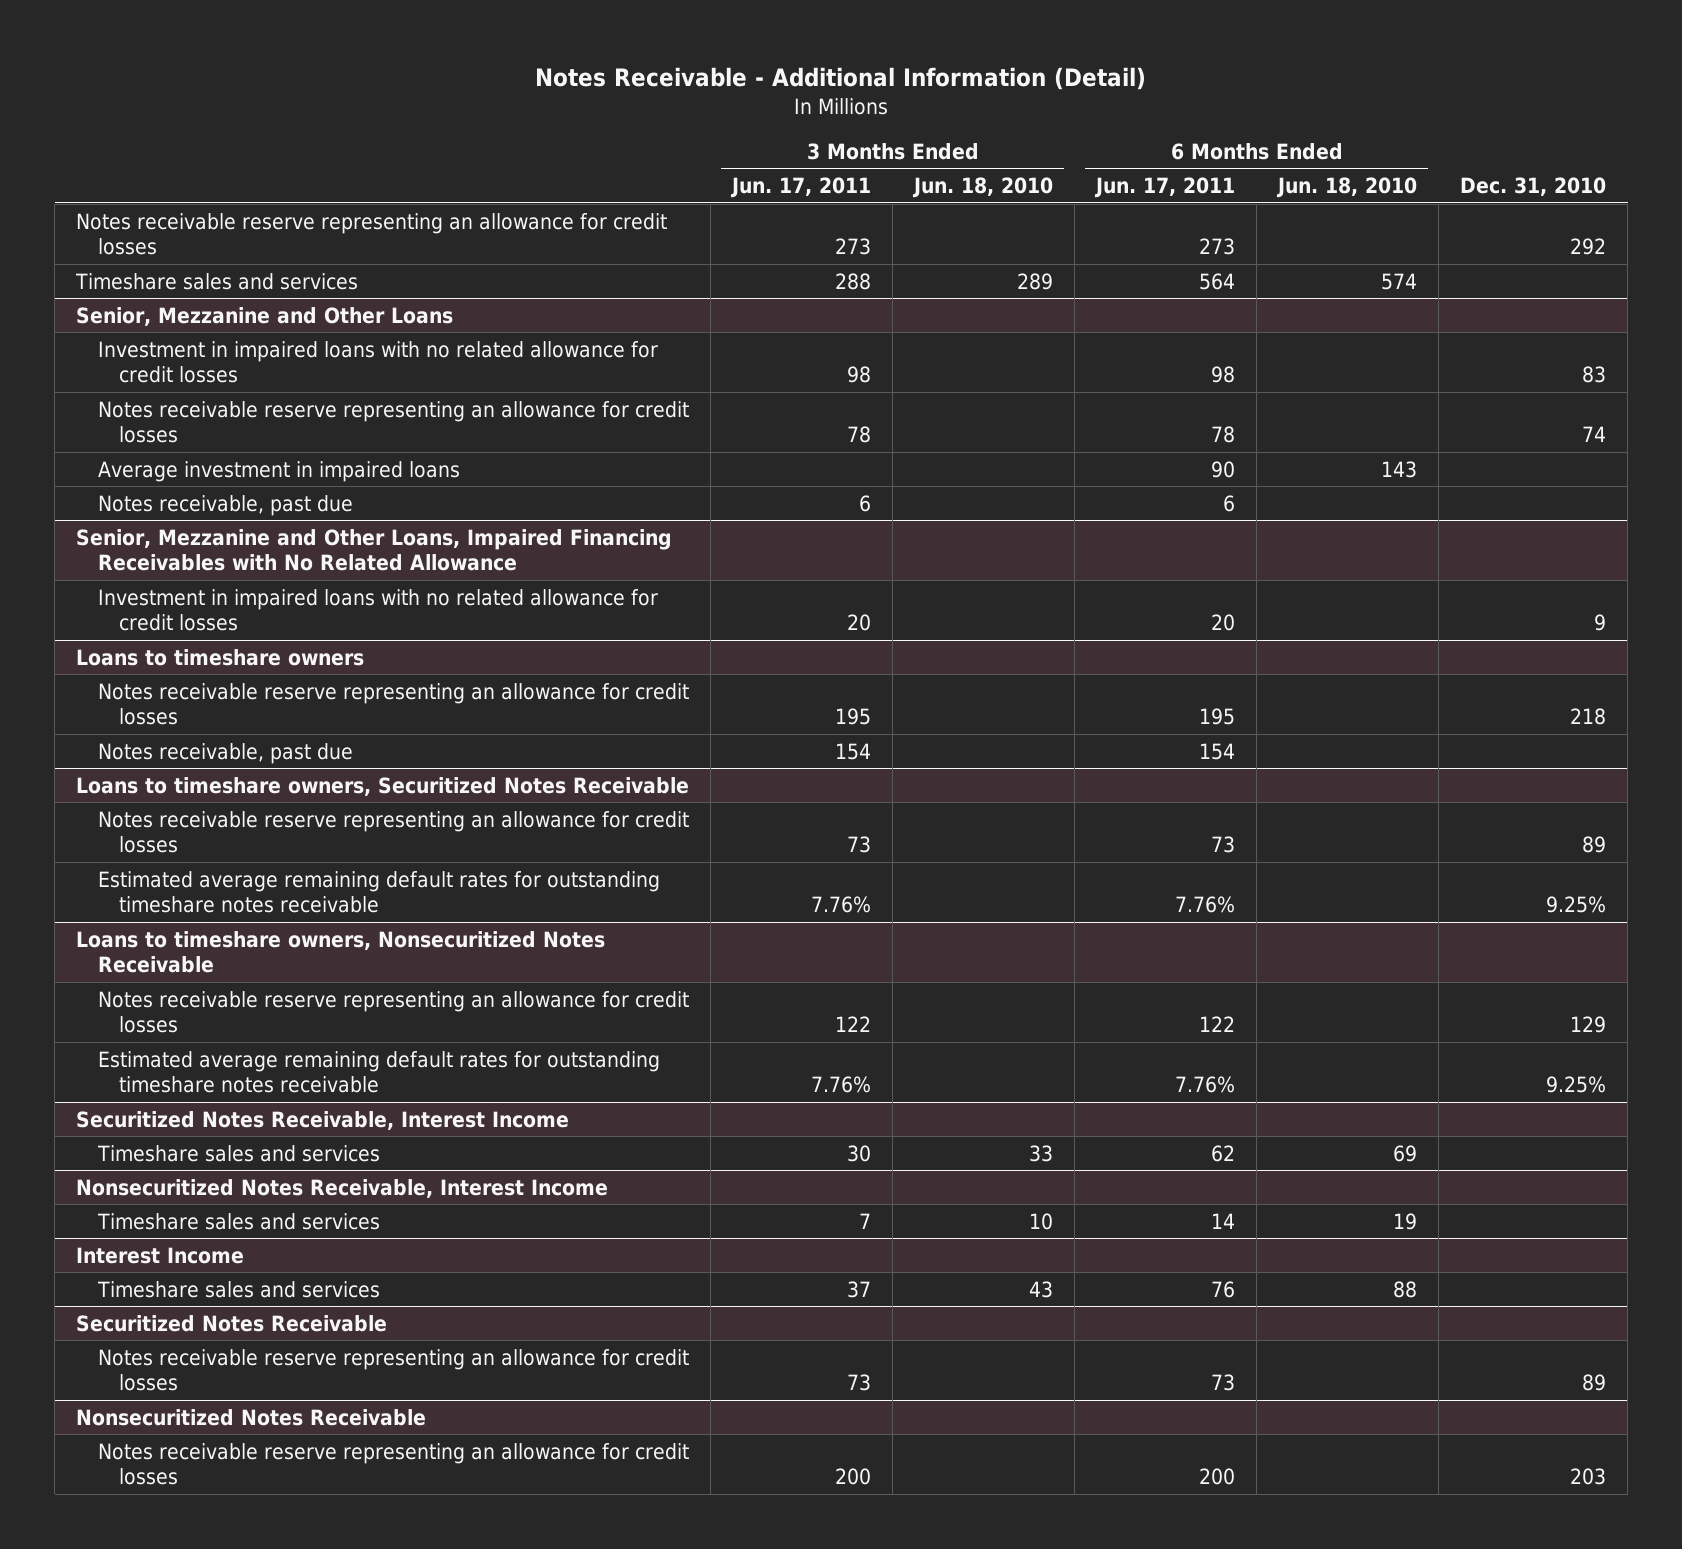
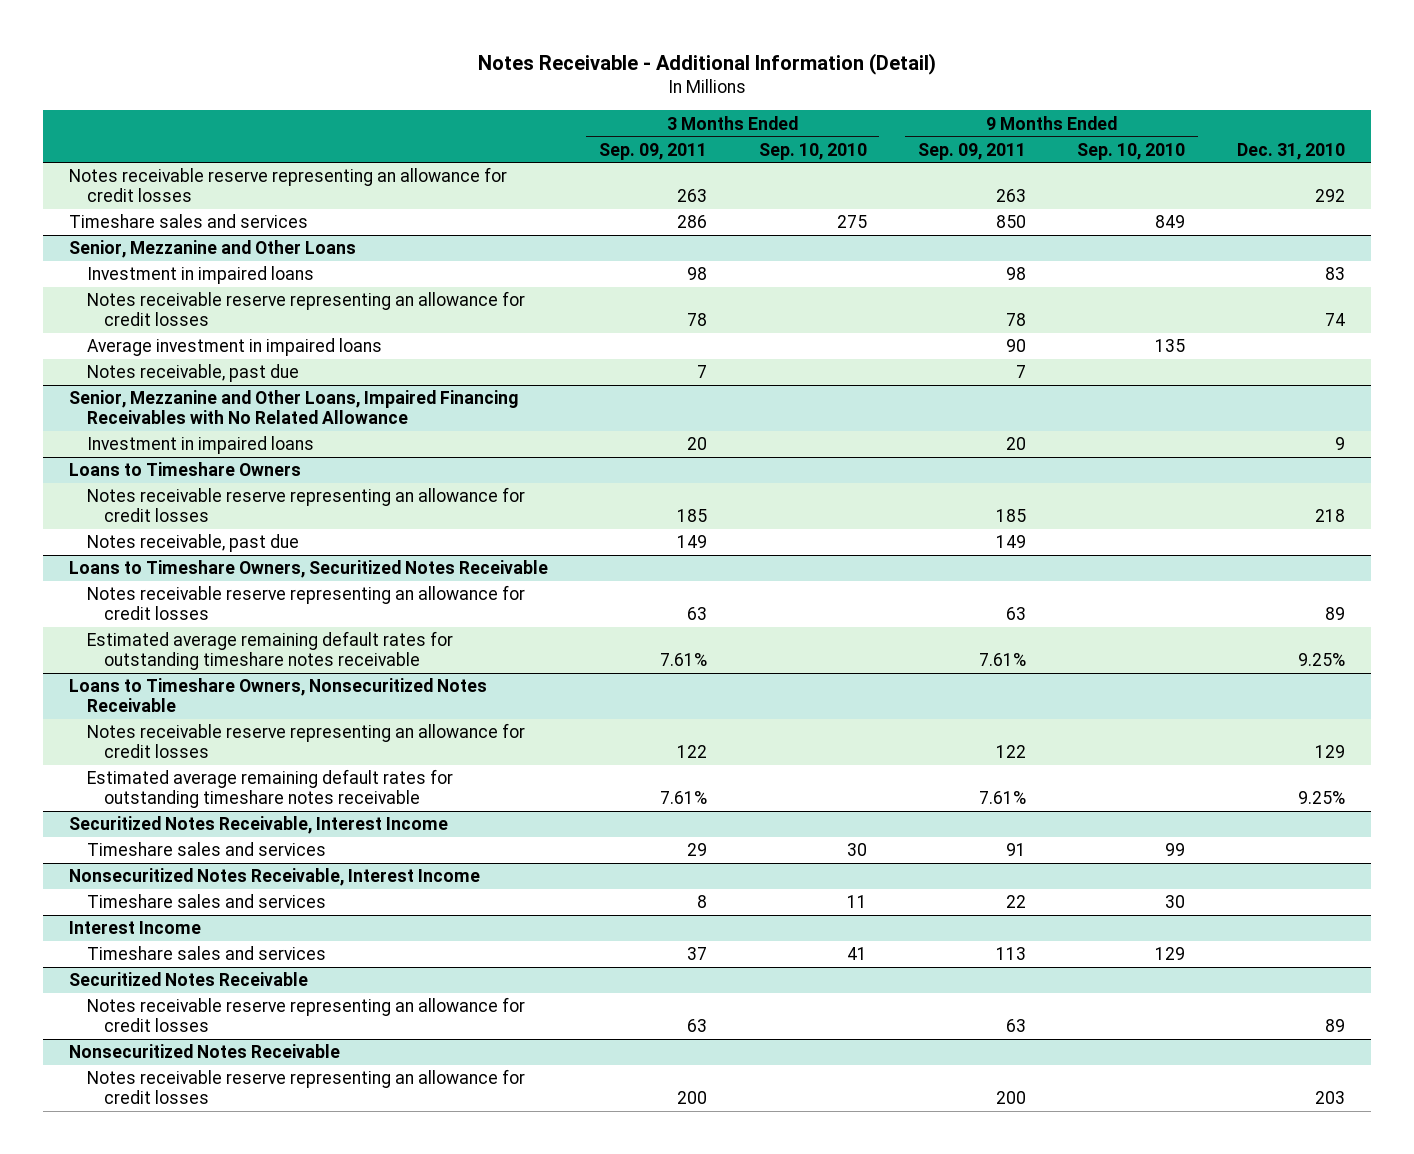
- | 3 Months Ended Jun. 17, 2011 | 3 Months Ended Jun. 18, 2010 | 6 Months Ended Jun. 17, 2011 | 6 Months Ended Jun. 18, 2010 | Dec. 31, 2010
+ | 3 Months Ended Sep. 09, 2011 | 3 Months Ended Sep. 10, 2010 | 9 Months Ended Sep. 09, 2011 | 9 Months Ended Sep. 10, 2010 | Dec. 31, 2010
@ Senior, Mezzanine and Other Loans
- Investment in impaired loans with no related allowance for credit losses | 98 | | 98 | | 83
+ Investment in impaired loans | 98 | | 98 | | 83
@ Senior, Mezzanine and Other Loans, Impaired Financing Receivables with No Related Allowance
- Investment in impaired loans with no related allowance for credit losses | 20 | | 20 | | 9
- Loans to timeshare owners
@ Senior, Mezzanine and Other Loans, Impaired Financing Receivables with No Related Allowance
+ Investment in impaired loans | 20 | | 20 | | 9
+ Loans to Timeshare Owners
- Loans to timeshare owners, Securitized Notes Receivable
+ Loans to Timeshare Owners, Securitized Notes Receivable
- Loans to timeshare owners, Nonsecuritized Notes Receivable
+ Loans to Timeshare Owners, Nonsecuritized Notes Receivable

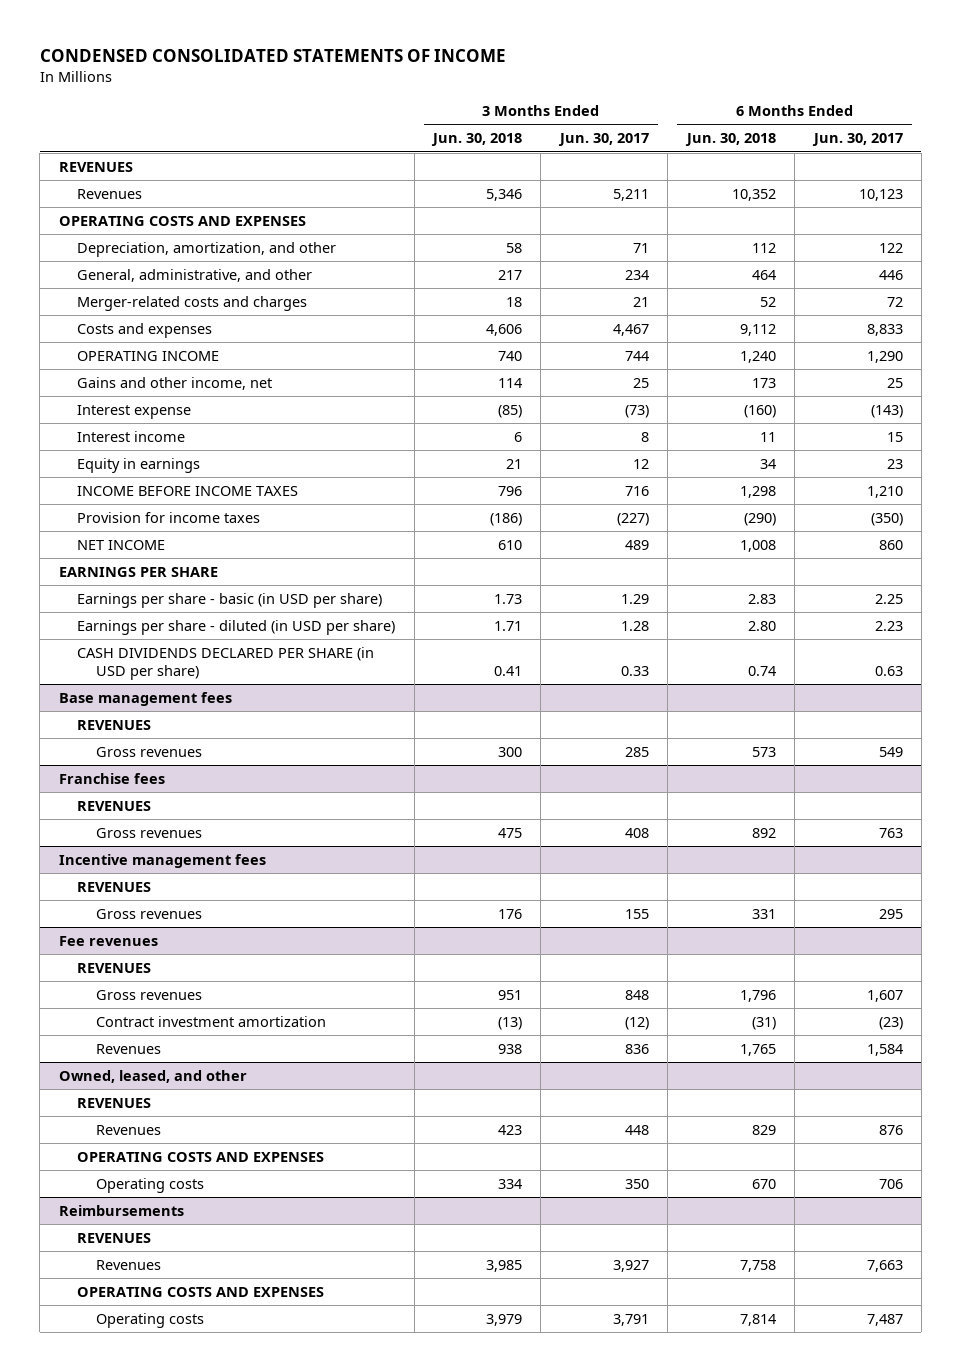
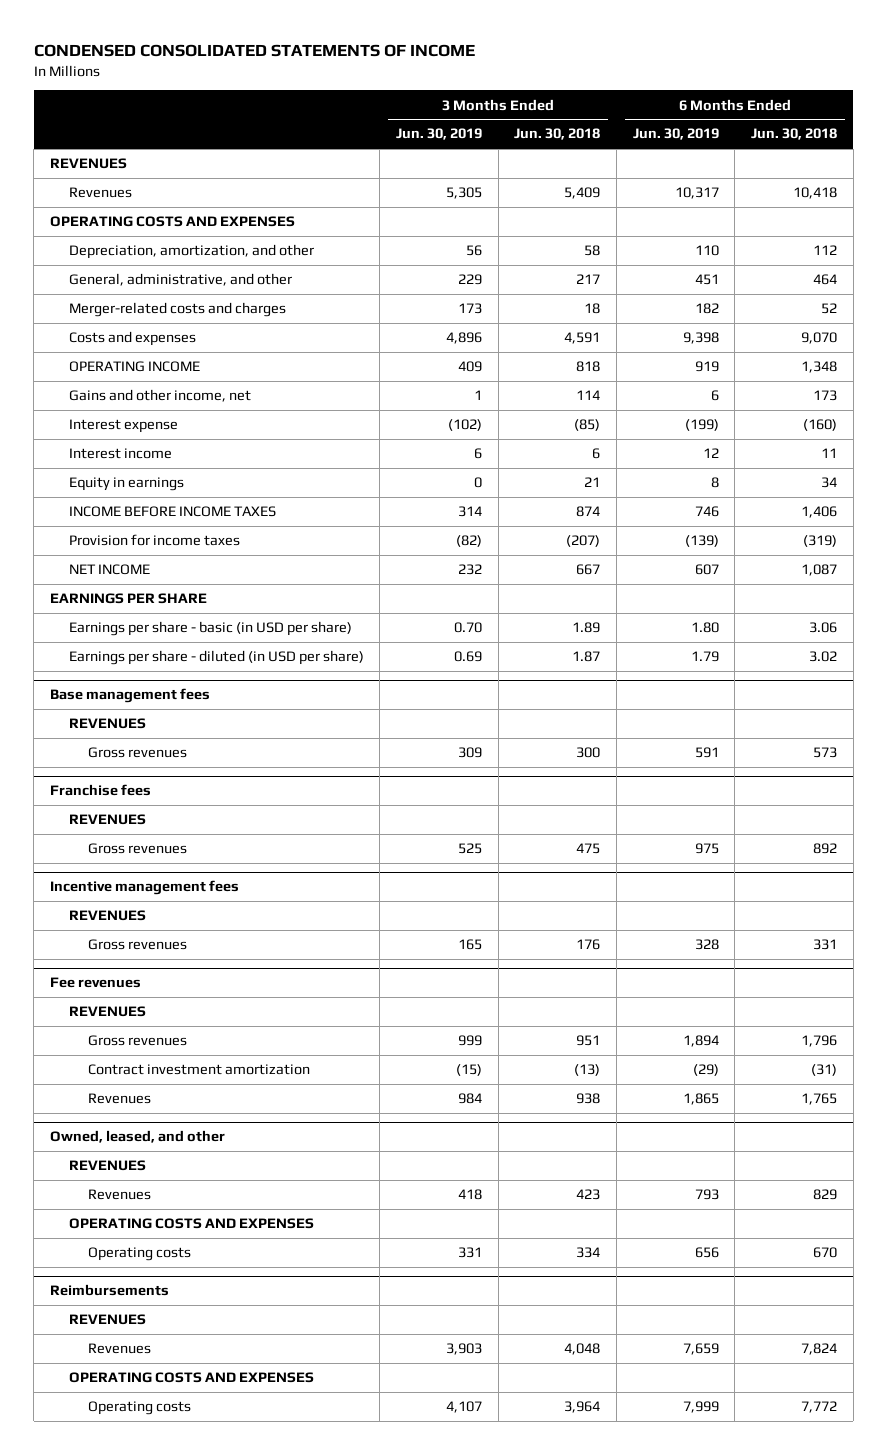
- | 3 Months Ended Jun. 30, 2018 | 3 Months Ended Jun. 30, 2017 | 6 Months Ended Jun. 30, 2018 | 6 Months Ended Jun. 30, 2017
+ | 3 Months Ended Jun. 30, 2019 | 3 Months Ended Jun. 30, 2018 | 6 Months Ended Jun. 30, 2019 | 6 Months Ended Jun. 30, 2018
- Revenues | 5,346 | 5,211 | 10,352 | 10,123
+ Revenues | 5,305 | 5,409 | 10,317 | 10,418
- Costs and expenses | 4,606 | 4,467 | 9,112 | 8,833
- OPERATING INCOME | 740 | 744 | 1,240 | 1,290
+ Costs and expenses | 4,896 | 4,591 | 9,398 | 9,070
+ OPERATING INCOME | 409 | 818 | 919 | 1,348
- INCOME BEFORE INCOME TAXES | 796 | 716 | 1,298 | 1,210
- Provision for income taxes | (186) | (227) | (290) | (350)
- NET INCOME | 610 | 489 | 1,008 | 860
+ INCOME BEFORE INCOME TAXES | 314 | 874 | 746 | 1,406
+ Provision for income taxes | (82) | (207) | (139) | (319)
+ NET INCOME | 232 | 667 | 607 | 1,087
- Earnings per share - basic (in USD per share) | 1.73 | 1.29 | 2.83 | 2.25
- Earnings per share - diluted (in USD per share) | 1.71 | 1.28 | 2.80 | 2.23
- CASH DIVIDENDS DECLARED PER SHARE (in USD per share) | 0.41 | 0.33 | 0.74 | 0.63
+ Earnings per share - basic (in USD per share) | 0.70 | 1.89 | 1.80 | 3.06
+ Earnings per share - diluted (in USD per share) | 0.69 | 1.87 | 1.79 | 3.02
@ Reimbursements
- Revenues | 3,985 | 3,927 | 7,758 | 7,663
+ Revenues | 3,903 | 4,048 | 7,659 | 7,824
- Operating costs | 3,979 | 3,791 | 7,814 | 7,487
+ Operating costs | 4,107 | 3,964 | 7,999 | 7,772

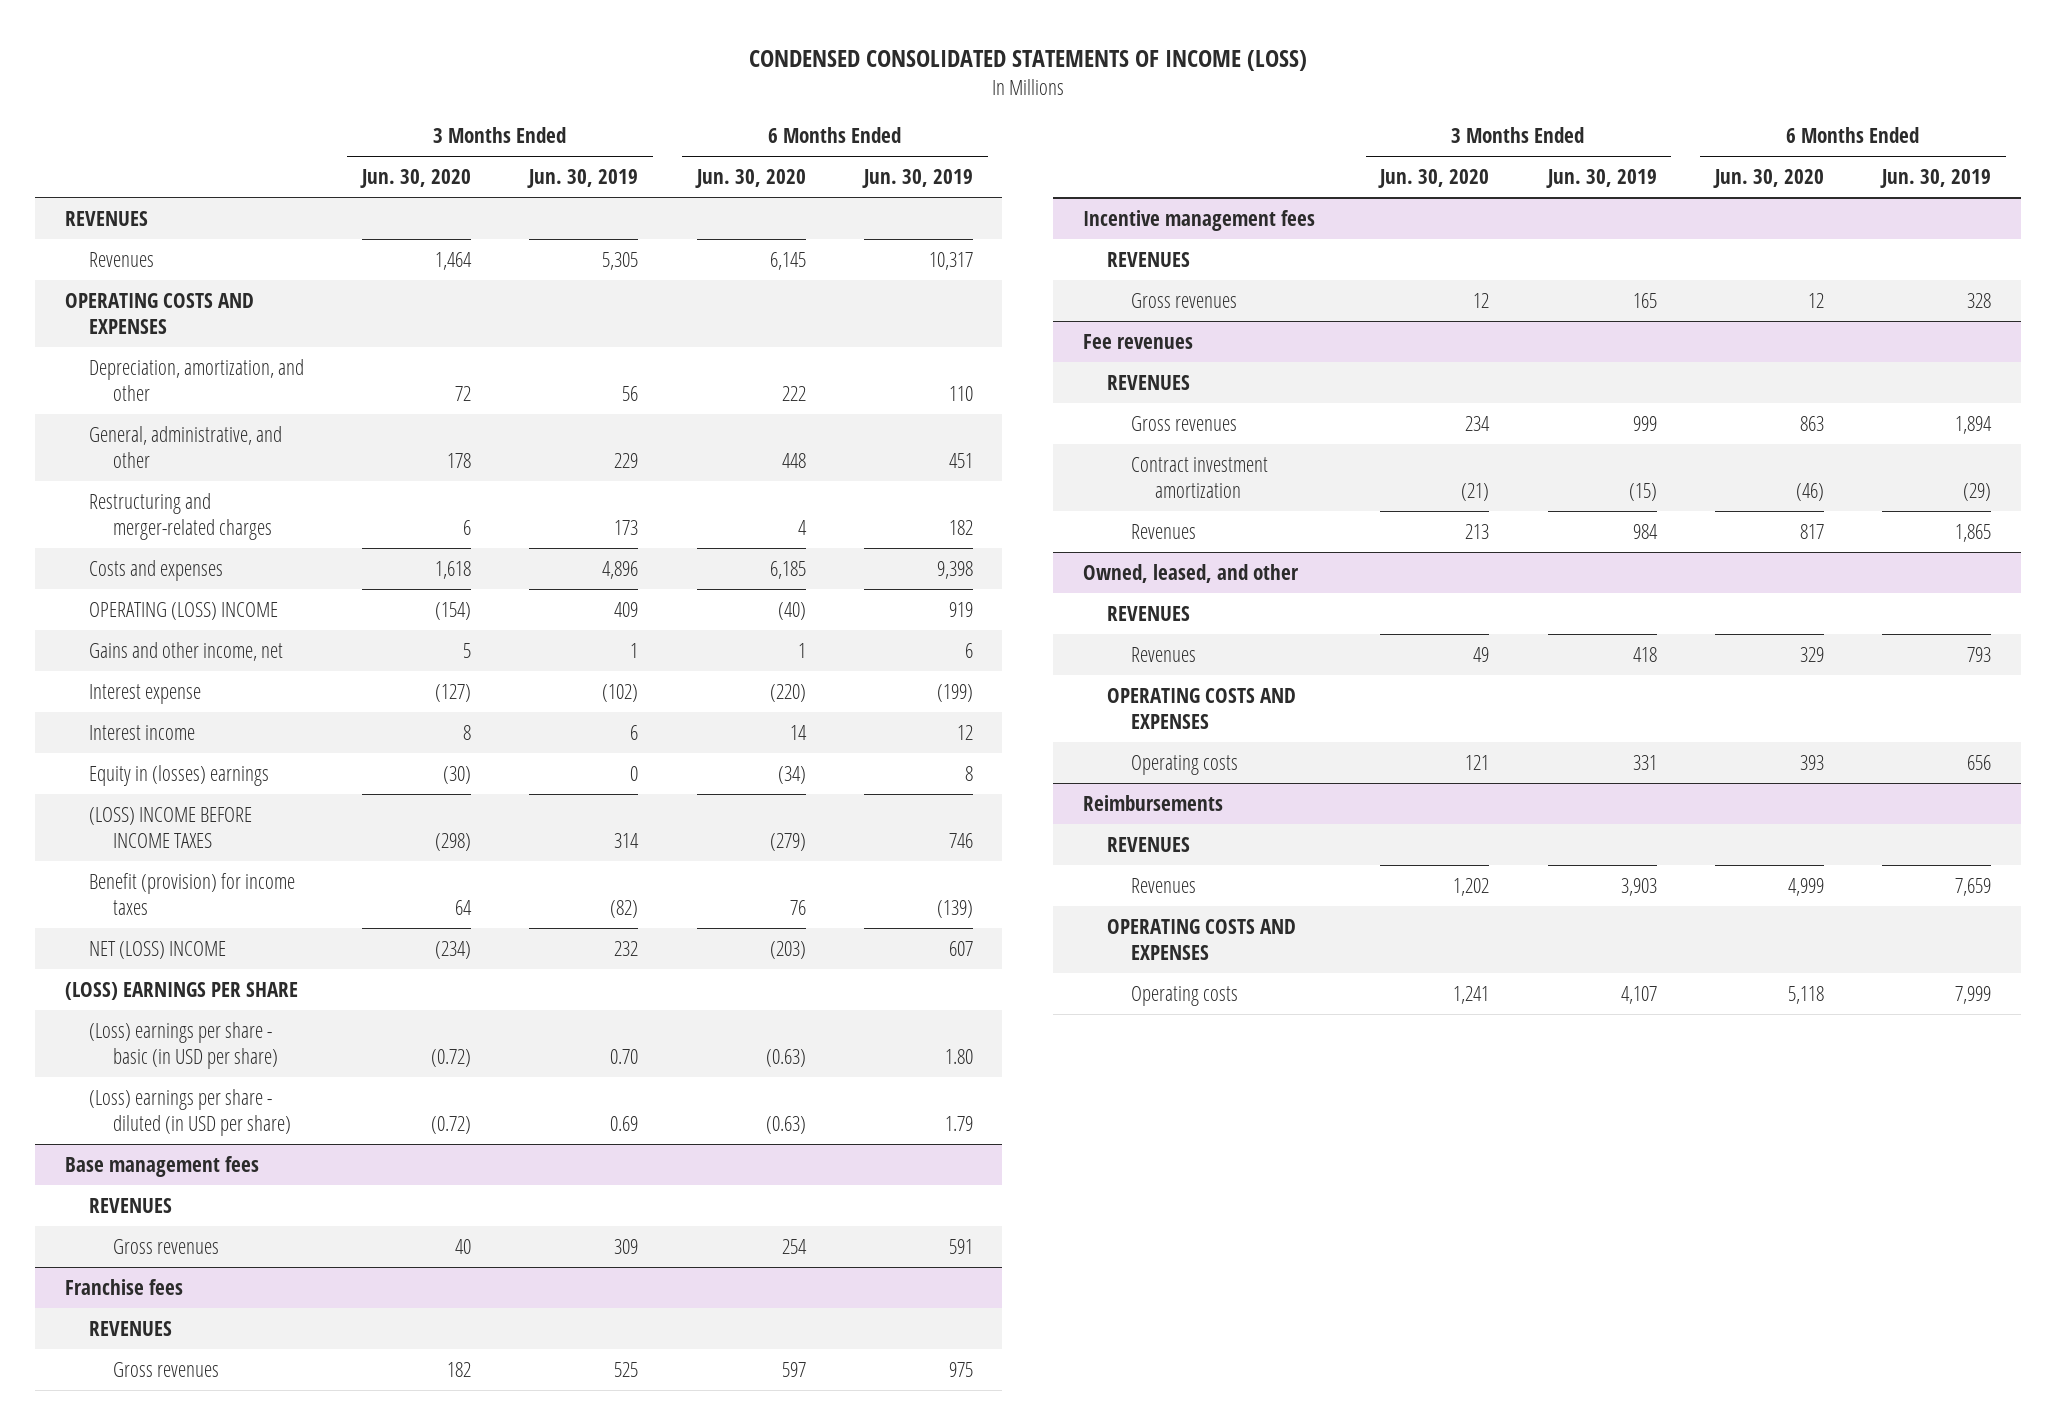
- CONDENSED CONSOLIDATED STATEMENTS OF INCOME
+ CONDENSED CONSOLIDATED STATEMENTS OF INCOME (LOSS)
- | 3 Months Ended Jun. 30, 2019 | 3 Months Ended Jun. 30, 2018 | 6 Months Ended Jun. 30, 2019 | 6 Months Ended Jun. 30, 2018
+ | 3 Months Ended Jun. 30, 2020 | 3 Months Ended Jun. 30, 2019 | 6 Months Ended Jun. 30, 2020 | 6 Months Ended Jun. 30, 2019
- Merger-related costs and charges | 173 | 18 | 182 | 52
+ Restructuring and merger-related charges | 6 | 173 | 4 | 182
- OPERATING INCOME | 409 | 818 | 919 | 1,348
+ OPERATING (LOSS) INCOME | (154) | 409 | (40) | 919
- Equity in earnings | 0 | 21 | 8 | 34
- INCOME BEFORE INCOME TAXES | 314 | 874 | 746 | 1,406
- Provision for income taxes | (82) | (207) | (139) | (319)
- NET INCOME | 232 | 667 | 607 | 1,087
- EARNINGS PER SHARE
- Earnings per share - basic (in USD per share) | 0.70 | 1.89 | 1.80 | 3.06
- Earnings per share - diluted (in USD per share) | 0.69 | 1.87 | 1.79 | 3.02
+ Equity in (losses) earnings | (30) | 0 | (34) | 8
+ (LOSS) INCOME BEFORE INCOME TAXES | (298) | 314 | (279) | 746
+ Benefit (provision) for income taxes | 64 | (82) | 76 | (139)
+ NET (LOSS) INCOME | (234) | 232 | (203) | 607
+ (LOSS) EARNINGS PER SHARE
+ (Loss) earnings per share - basic (in USD per share) | (0.72) | 0.70 | (0.63) | 1.80
+ (Loss) earnings per share - diluted (in USD per share) | (0.72) | 0.69 | (0.63) | 1.79

